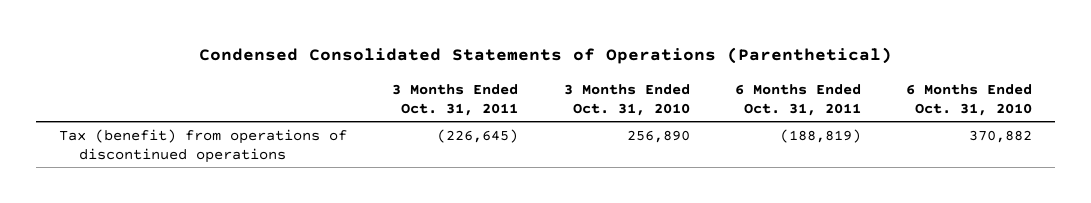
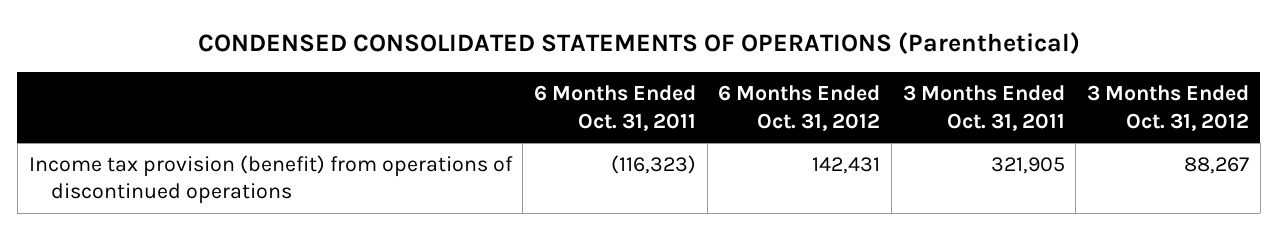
- Condensed Consolidated Statements of Operations (Parenthetical)
+ CONDENSED CONSOLIDATED STATEMENTS OF OPERATIONS (Parenthetical)
- | 3 Months Ended Oct. 31, 2011 | 3 Months Ended Oct. 31, 2010 | 6 Months Ended Oct. 31, 2011 | 6 Months Ended Oct. 31, 2010
+ | 6 Months Ended Oct. 31, 2011 | 6 Months Ended Oct. 31, 2012 | 3 Months Ended Oct. 31, 2011 | 3 Months Ended Oct. 31, 2012
- Tax (benefit) from operations of discontinued operations | (226,645) | 256,890 | (188,819) | 370,882
+ Income tax provision (benefit) from operations of discontinued operations | (116,323) | 142,431 | 321,905 | 88,267

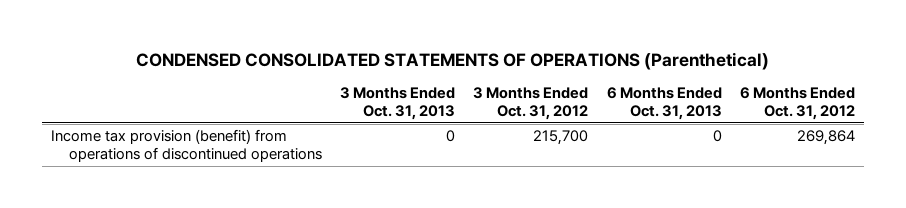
- | 6 Months Ended Oct. 31, 2011 | 6 Months Ended Oct. 31, 2012 | 3 Months Ended Oct. 31, 2011 | 3 Months Ended Oct. 31, 2012
+ | 3 Months Ended Oct. 31, 2013 | 3 Months Ended Oct. 31, 2012 | 6 Months Ended Oct. 31, 2013 | 6 Months Ended Oct. 31, 2012
- Income tax provision (benefit) from operations of discontinued operations | (116,323) | 142,431 | 321,905 | 88,267
+ Income tax provision (benefit) from operations of discontinued operations | 0 | 215,700 | 0 | 269,864

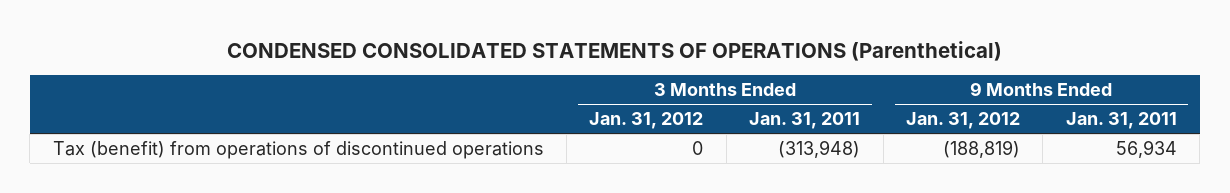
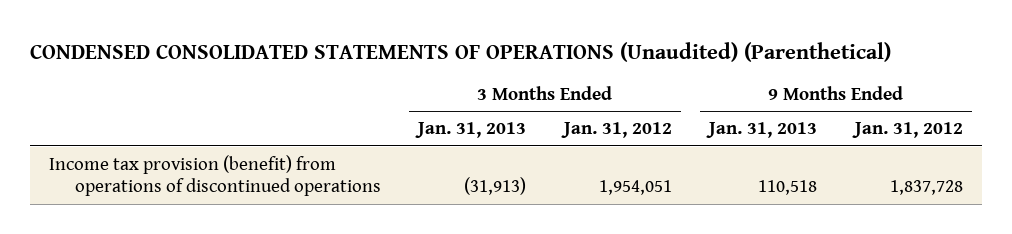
- CONDENSED CONSOLIDATED STATEMENTS OF OPERATIONS (Parenthetical)
+ CONDENSED CONSOLIDATED STATEMENTS OF OPERATIONS (Unaudited) (Parenthetical)
- | 3 Months Ended Jan. 31, 2012 | 3 Months Ended Jan. 31, 2011 | 9 Months Ended Jan. 31, 2012 | 9 Months Ended Jan. 31, 2011
+ | 3 Months Ended Jan. 31, 2013 | 3 Months Ended Jan. 31, 2012 | 9 Months Ended Jan. 31, 2013 | 9 Months Ended Jan. 31, 2012
- Tax (benefit) from operations of discontinued operations | 0 | (313,948) | (188,819) | 56,934
+ Income tax provision (benefit) from operations of discontinued operations | (31,913) | 1,954,051 | 110,518 | 1,837,728

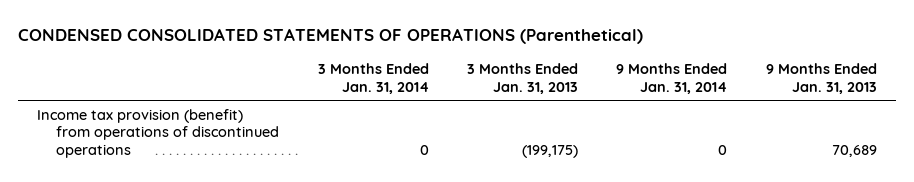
- CONDENSED CONSOLIDATED STATEMENTS OF OPERATIONS (Unaudited) (Parenthetical)
+ CONDENSED CONSOLIDATED STATEMENTS OF OPERATIONS (Parenthetical)
- | 3 Months Ended Jan. 31, 2013 | 3 Months Ended Jan. 31, 2012 | 9 Months Ended Jan. 31, 2013 | 9 Months Ended Jan. 31, 2012
+ | 3 Months Ended Jan. 31, 2014 | 3 Months Ended Jan. 31, 2013 | 9 Months Ended Jan. 31, 2014 | 9 Months Ended Jan. 31, 2013
- Income tax provision (benefit) from operations of discontinued operations | (31,913) | 1,954,051 | 110,518 | 1,837,728
+ Income tax provision (benefit) from operations of discontinued operations | 0 | (199,175) | 0 | 70,689

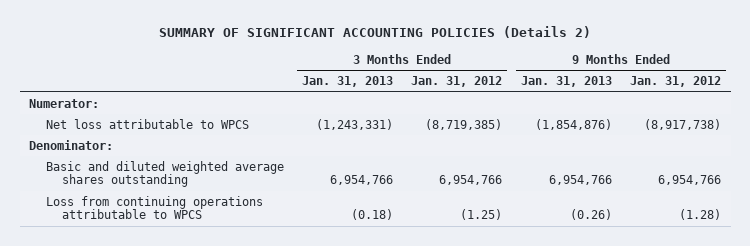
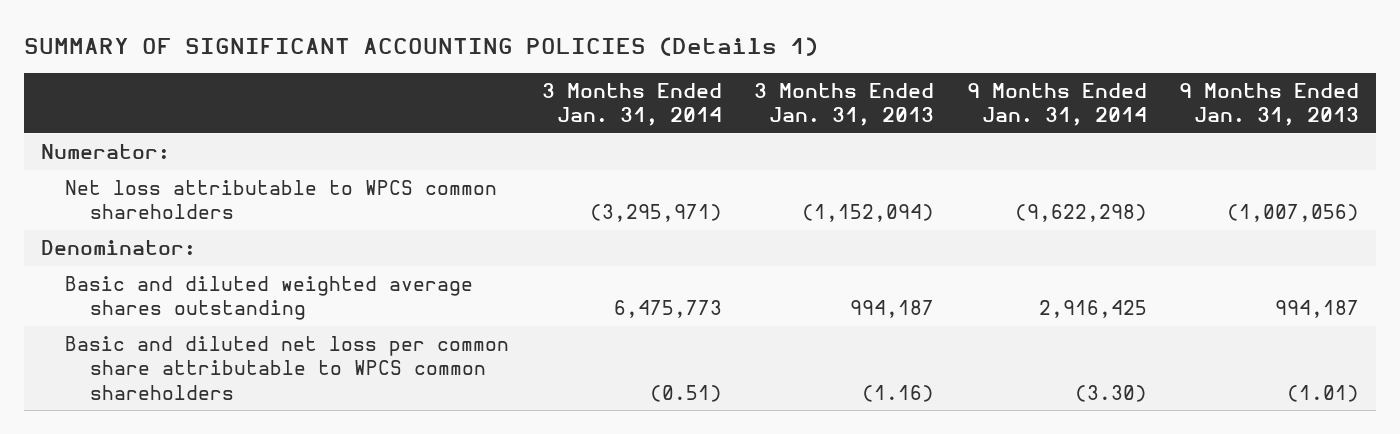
- SUMMARY OF SIGNIFICANT ACCOUNTING POLICIES (Details 2)
+ SUMMARY OF SIGNIFICANT ACCOUNTING POLICIES (Details 1)
- | 3 Months Ended Jan. 31, 2013 | 3 Months Ended Jan. 31, 2012 | 9 Months Ended Jan. 31, 2013 | 9 Months Ended Jan. 31, 2012
+ | 3 Months Ended Jan. 31, 2014 | 3 Months Ended Jan. 31, 2013 | 9 Months Ended Jan. 31, 2014 | 9 Months Ended Jan. 31, 2013
- Net loss attributable to WPCS | (1,243,331) | (8,719,385) | (1,854,876) | (8,917,738)
+ Net loss attributable to WPCS common shareholders | (3,295,971) | (1,152,094) | (9,622,298) | (1,007,056)
- Basic and diluted weighted average shares outstanding | 6,954,766 | 6,954,766 | 6,954,766 | 6,954,766
- Loss from continuing operations attributable to WPCS | (0.18) | (1.25) | (0.26) | (1.28)
+ Basic and diluted weighted average shares outstanding | 6,475,773 | 994,187 | 2,916,425 | 994,187
+ Basic and diluted net loss per common share attributable to WPCS common shareholders | (0.51) | (1.16) | (3.30) | (1.01)

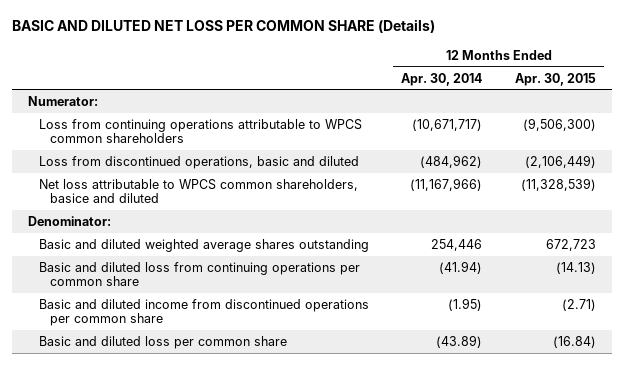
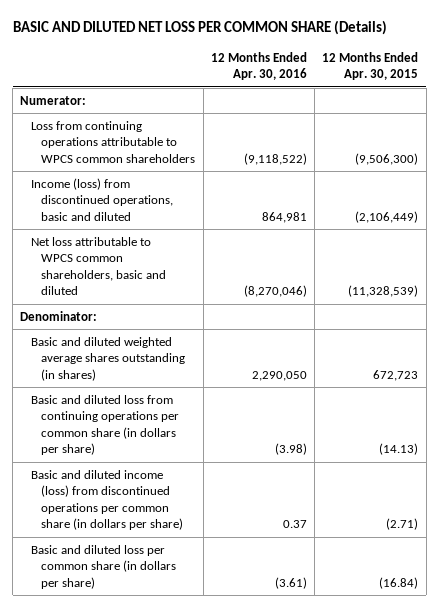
- | 12 Months Ended Apr. 30, 2014 | 12 Months Ended Apr. 30, 2015
+ | 12 Months Ended Apr. 30, 2016 | 12 Months Ended Apr. 30, 2015
- Loss from discontinued operations, basic and diluted | (484,962) | (2,106,449)
- Net loss attributable to WPCS common shareholders, basice and diluted | (11,167,966) | (11,328,539)
+ Income (loss) from discontinued operations, basic and diluted | 864,981 | (2,106,449)
+ Net loss attributable to WPCS common shareholders, basic and diluted | (8,270,046) | (11,328,539)
- Basic and diluted weighted average shares outstanding | 254,446 | 672,723
- Basic and diluted loss from continuing operations per common share | (41.94) | (14.13)
- Basic and diluted income from discontinued operations per common share | (1.95) | (2.71)
- Basic and diluted loss per common share | (43.89) | (16.84)
+ Basic and diluted weighted average shares outstanding (in shares) | 2,290,050 | 672,723
+ Basic and diluted loss from continuing operations per common share (in dollars per share) | (3.98) | (14.13)
+ Basic and diluted income (loss) from discontinued operations per common share (in dollars per share) | 0.37 | (2.71)
+ Basic and diluted loss per common share (in dollars per share) | (3.61) | (16.84)

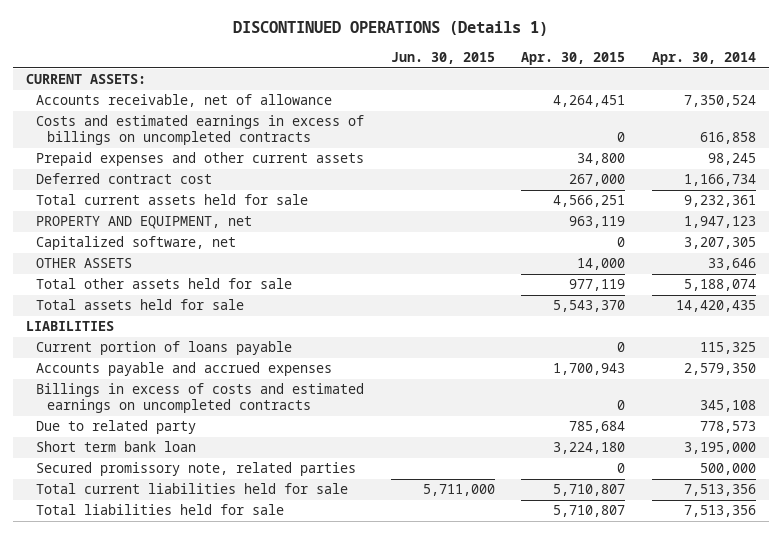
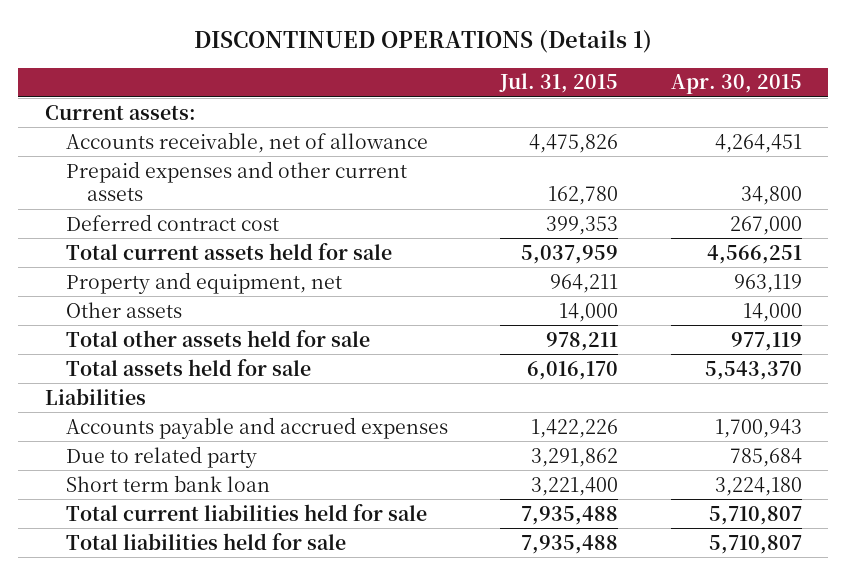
- | Jun. 30, 2015 | Apr. 30, 2015 | Apr. 30, 2014
+ | Jul. 31, 2015 | Apr. 30, 2015
- CURRENT ASSETS:
+ Current assets:
- Costs and estimated earnings in excess of billings on uncompleted contracts | | 0 | 616,858
- PROPERTY AND EQUIPMENT, net | | 963,119 | 1,947,123
- Capitalized software, net | | 0 | 3,207,305
- OTHER ASSETS | | 14,000 | 33,646
+ Property and equipment, net | 964,211 | 963,119
+ Other assets | 14,000 | 14,000
- LIABILITIES
- Current portion of loans payable | | 0 | 115,325
+ Liabilities
- Billings in excess of costs and estimated earnings on uncompleted contracts | | 0 | 345,108
- Secured promissory note, related parties | | 0 | 500,000

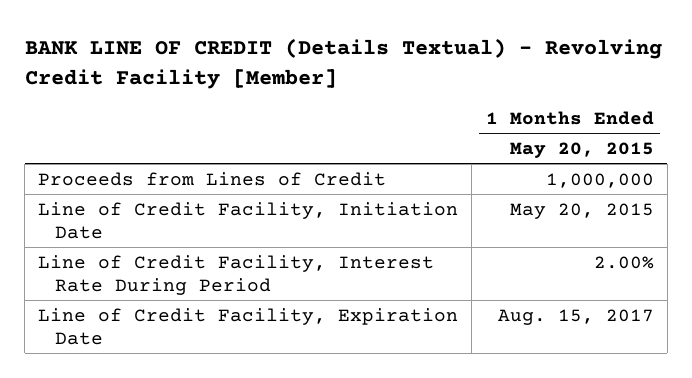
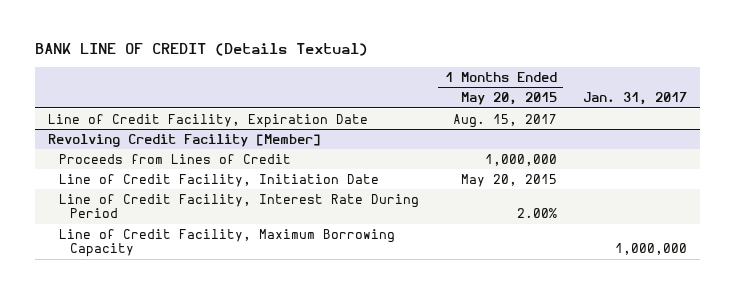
- BANK LINE OF CREDIT (Details Textual) - Revolving Credit Facility [Member]
+ BANK LINE OF CREDIT (Details Textual)
- | 1 Months Ended May 20, 2015
+ | 1 Months Ended May 20, 2015 | Jan. 31, 2017
moved up: Line of Credit Facility, Expiration Date | Aug. 15, 2017 |
+ Revolving Credit Facility [Member]
+ Line of Credit Facility, Maximum Borrowing Capacity | | 1,000,000

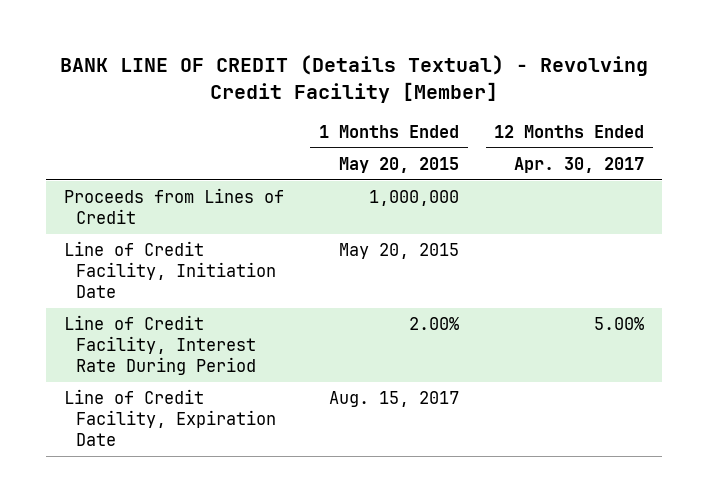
- BANK LINE OF CREDIT (Details Textual)
+ BANK LINE OF CREDIT (Details Textual) - Revolving Credit Facility [Member]
- | 1 Months Ended May 20, 2015 | Jan. 31, 2017
+ | 1 Months Ended May 20, 2015 | 12 Months Ended Apr. 30, 2017
- Revolving Credit Facility [Member]
- Line of Credit Facility, Maximum Borrowing Capacity | | 1,000,000
moved down: Line of Credit Facility, Expiration Date | Aug. 15, 2017 |

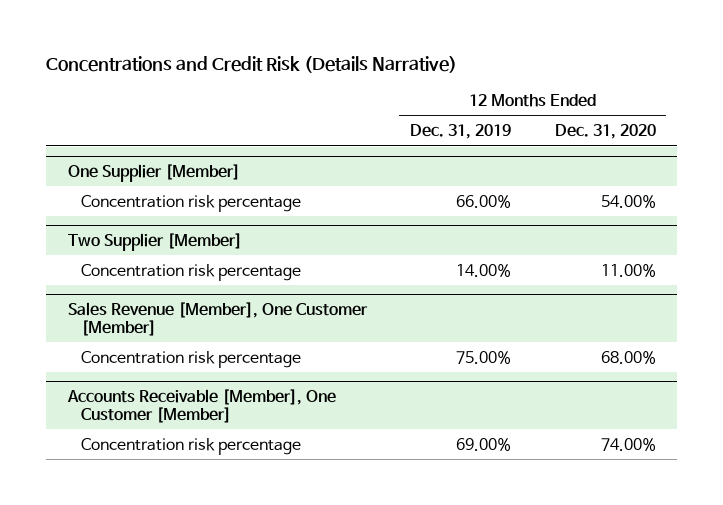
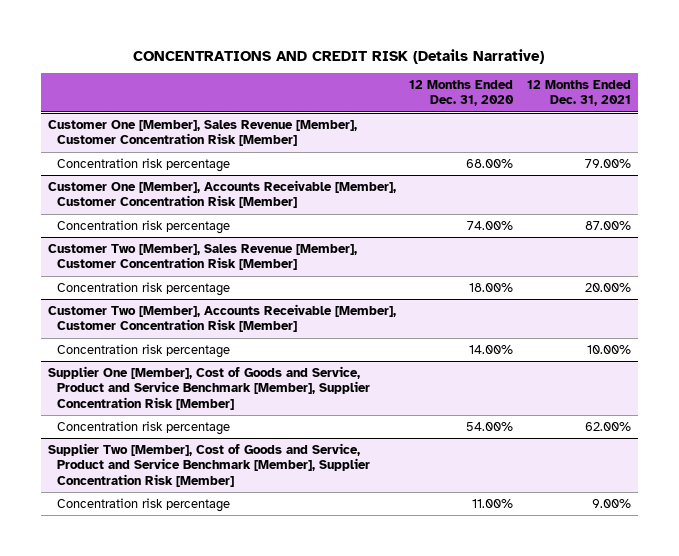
- Concentrations and Credit Risk (Details Narrative)
+ CONCENTRATIONS AND CREDIT RISK (Details Narrative)
- | 12 Months Ended Dec. 31, 2019 | 12 Months Ended Dec. 31, 2020
+ | 12 Months Ended Dec. 31, 2020 | 12 Months Ended Dec. 31, 2021
- One Supplier [Member]
- Concentration risk percentage | 66.00% | 54.00%
- Two Supplier [Member]
- Concentration risk percentage | 14.00% | 11.00%
- Sales Revenue [Member], One Customer [Member]
+ Customer One [Member], Sales Revenue [Member], Customer Concentration Risk [Member]
- Accounts Receivable [Member], One Customer [Member]
+ Customer One [Member], Accounts Receivable [Member], Customer Concentration Risk [Member]
+ Customer Two [Member], Sales Revenue [Member], Customer Concentration Risk [Member]
+ Concentration risk percentage | 18.00% | 20.00%
+ Customer Two [Member], Accounts Receivable [Member], Customer Concentration Risk [Member]
+ Concentration risk percentage | 14.00% | 10.00%
+ Supplier One [Member], Cost of Goods and Service, Product and Service Benchmark [Member], Supplier Concentration Risk [Member]
+ Concentration risk percentage | 54.00% | 62.00%
+ Supplier Two [Member], Cost of Goods and Service, Product and Service Benchmark [Member], Supplier Concentration Risk [Member]
+ Concentration risk percentage | 11.00% | 9.00%

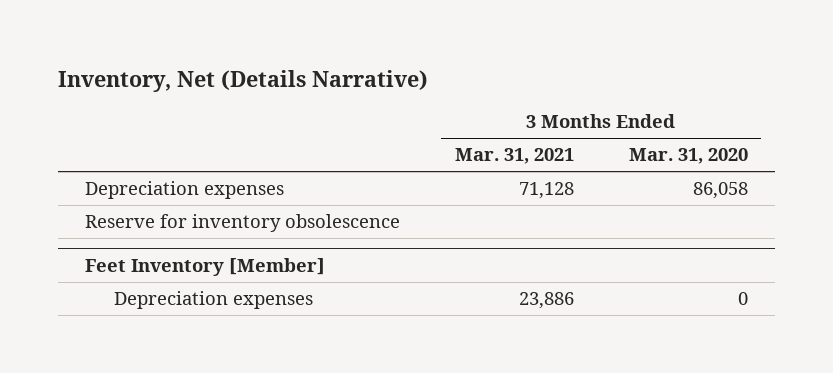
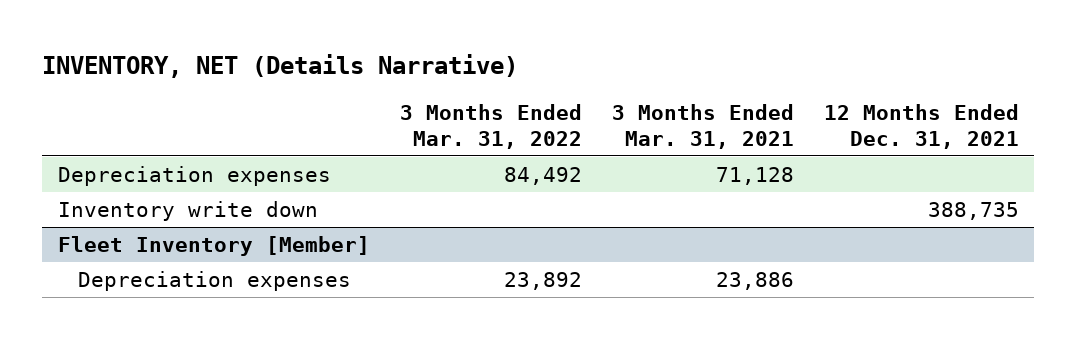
- Inventory, Net (Details Narrative)
+ INVENTORY, NET (Details Narrative)
- | 3 Months Ended Mar. 31, 2021 | 3 Months Ended Mar. 31, 2020
+ | 3 Months Ended Mar. 31, 2022 | 3 Months Ended Mar. 31, 2021 | 12 Months Ended Dec. 31, 2021
- Reserve for inventory obsolescence
- Feet Inventory [Member]
+ Inventory write down | | | 388,735
+ Fleet Inventory [Member]

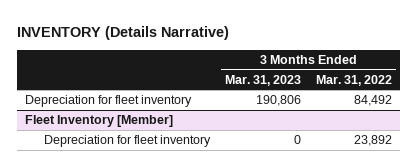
- INVENTORY, NET (Details Narrative)
+ INVENTORY (Details Narrative)
- | 3 Months Ended Mar. 31, 2022 | 3 Months Ended Mar. 31, 2021 | 12 Months Ended Dec. 31, 2021
+ | 3 Months Ended Mar. 31, 2023 | 3 Months Ended Mar. 31, 2022
- Depreciation expenses | 84,492 | 71,128 |
- Inventory write down | | | 388,735
+ Depreciation for fleet inventory | 190,806 | 84,492
@ Fleet Inventory [Member]
- Depreciation expenses | 23,892 | 23,886 |
+ Depreciation for fleet inventory | 0 | 23,892

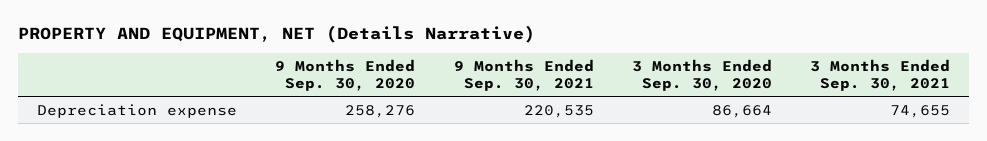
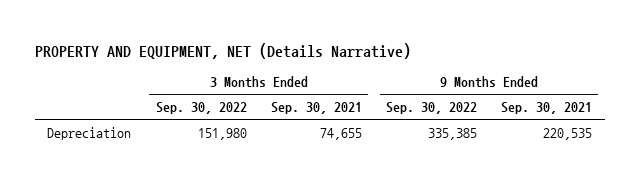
- | 9 Months Ended Sep. 30, 2020 | 9 Months Ended Sep. 30, 2021 | 3 Months Ended Sep. 30, 2020 | 3 Months Ended Sep. 30, 2021
+ | 3 Months Ended Sep. 30, 2022 | 3 Months Ended Sep. 30, 2021 | 9 Months Ended Sep. 30, 2022 | 9 Months Ended Sep. 30, 2021
- Depreciation expense | 258,276 | 220,535 | 86,664 | 74,655
+ Depreciation | 151,980 | 74,655 | 335,385 | 220,535

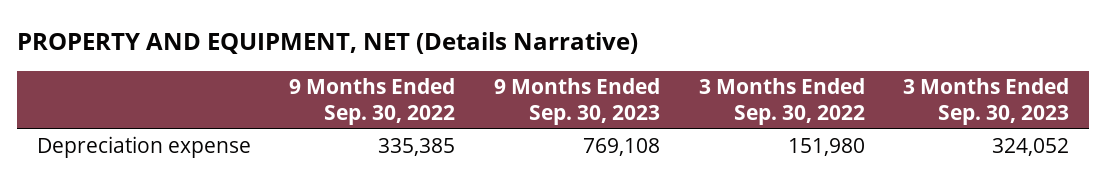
- | 3 Months Ended Sep. 30, 2022 | 3 Months Ended Sep. 30, 2021 | 9 Months Ended Sep. 30, 2022 | 9 Months Ended Sep. 30, 2021
+ | 9 Months Ended Sep. 30, 2022 | 9 Months Ended Sep. 30, 2023 | 3 Months Ended Sep. 30, 2022 | 3 Months Ended Sep. 30, 2023
- Depreciation | 151,980 | 74,655 | 335,385 | 220,535
+ Depreciation expense | 335,385 | 769,108 | 151,980 | 324,052

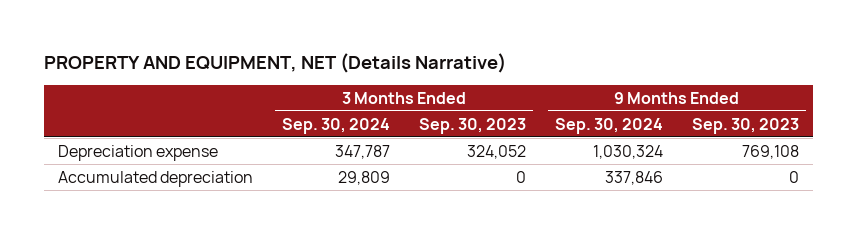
- | 9 Months Ended Sep. 30, 2022 | 9 Months Ended Sep. 30, 2023 | 3 Months Ended Sep. 30, 2022 | 3 Months Ended Sep. 30, 2023
+ | 3 Months Ended Sep. 30, 2024 | 3 Months Ended Sep. 30, 2023 | 9 Months Ended Sep. 30, 2024 | 9 Months Ended Sep. 30, 2023
+ Accumulated depreciation | 29,809 | 0 | 337,846 | 0

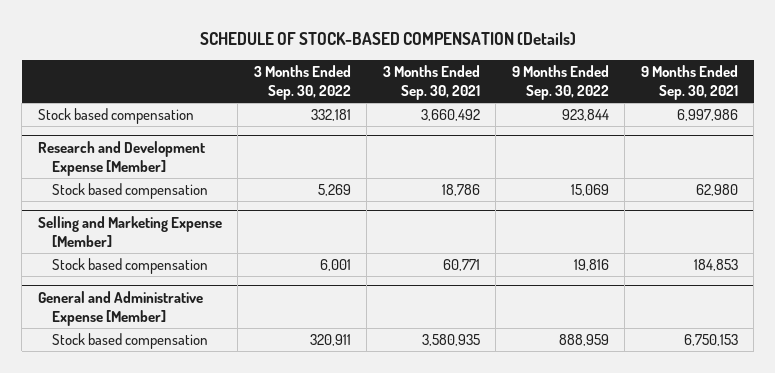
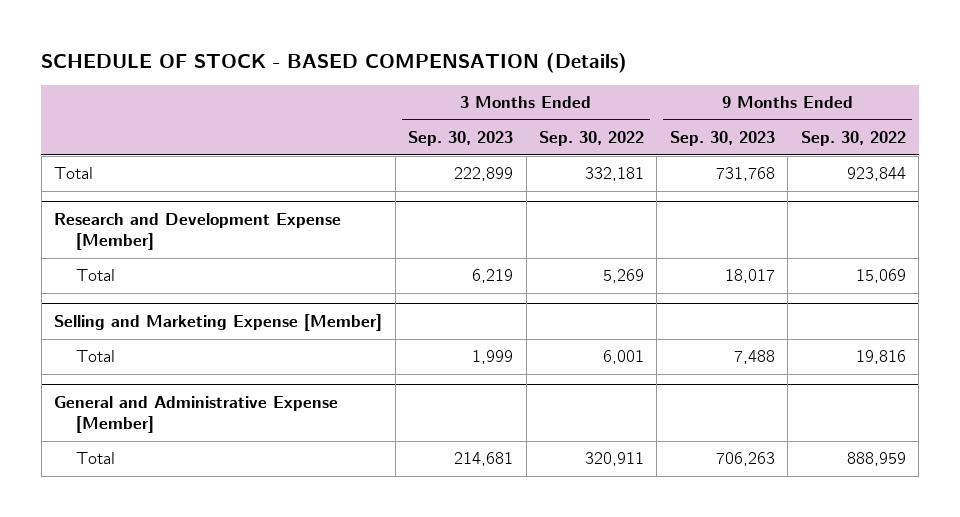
- SCHEDULE OF STOCK-BASED COMPENSATION (Details)
+ SCHEDULE OF STOCK - BASED COMPENSATION (Details)
- | 3 Months Ended Sep. 30, 2022 | 3 Months Ended Sep. 30, 2021 | 9 Months Ended Sep. 30, 2022 | 9 Months Ended Sep. 30, 2021
+ | 3 Months Ended Sep. 30, 2023 | 3 Months Ended Sep. 30, 2022 | 9 Months Ended Sep. 30, 2023 | 9 Months Ended Sep. 30, 2022
- Stock based compensation | 332,181 | 3,660,492 | 923,844 | 6,997,986
+ Total | 222,899 | 332,181 | 731,768 | 923,844
@ Research and Development Expense [Member]
- Stock based compensation | 5,269 | 18,786 | 15,069 | 62,980
+ Total | 6,219 | 5,269 | 18,017 | 15,069
@ Selling and Marketing Expense [Member]
- Stock based compensation | 6,001 | 60,771 | 19,816 | 184,853
+ Total | 1,999 | 6,001 | 7,488 | 19,816
@ General and Administrative Expense [Member]
- Stock based compensation | 320,911 | 3,580,935 | 888,959 | 6,750,153
+ Total | 214,681 | 320,911 | 706,263 | 888,959

